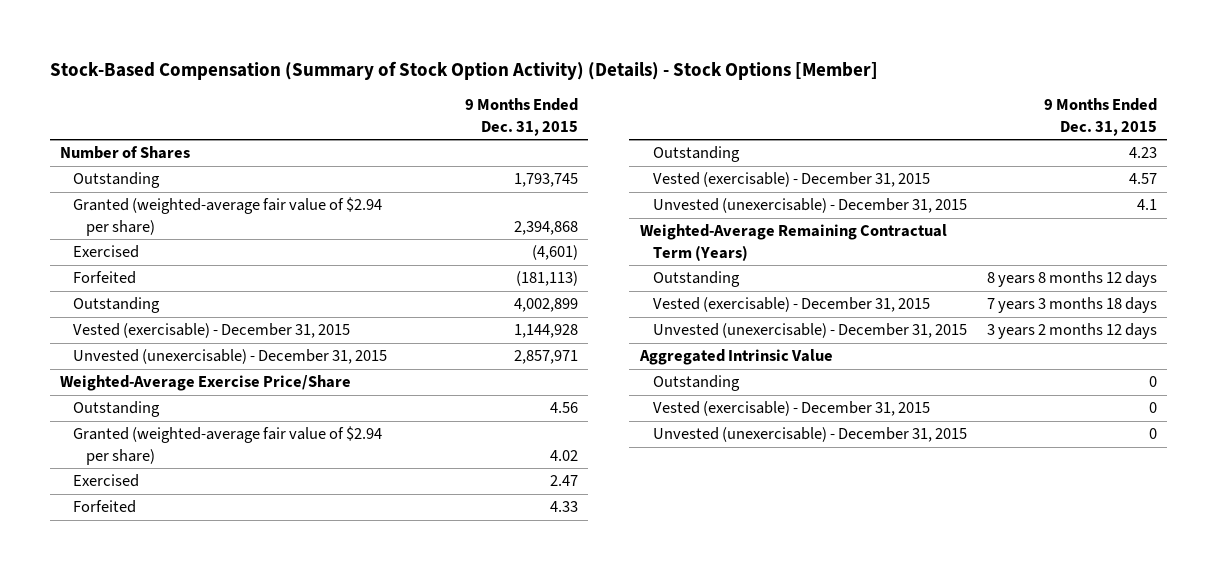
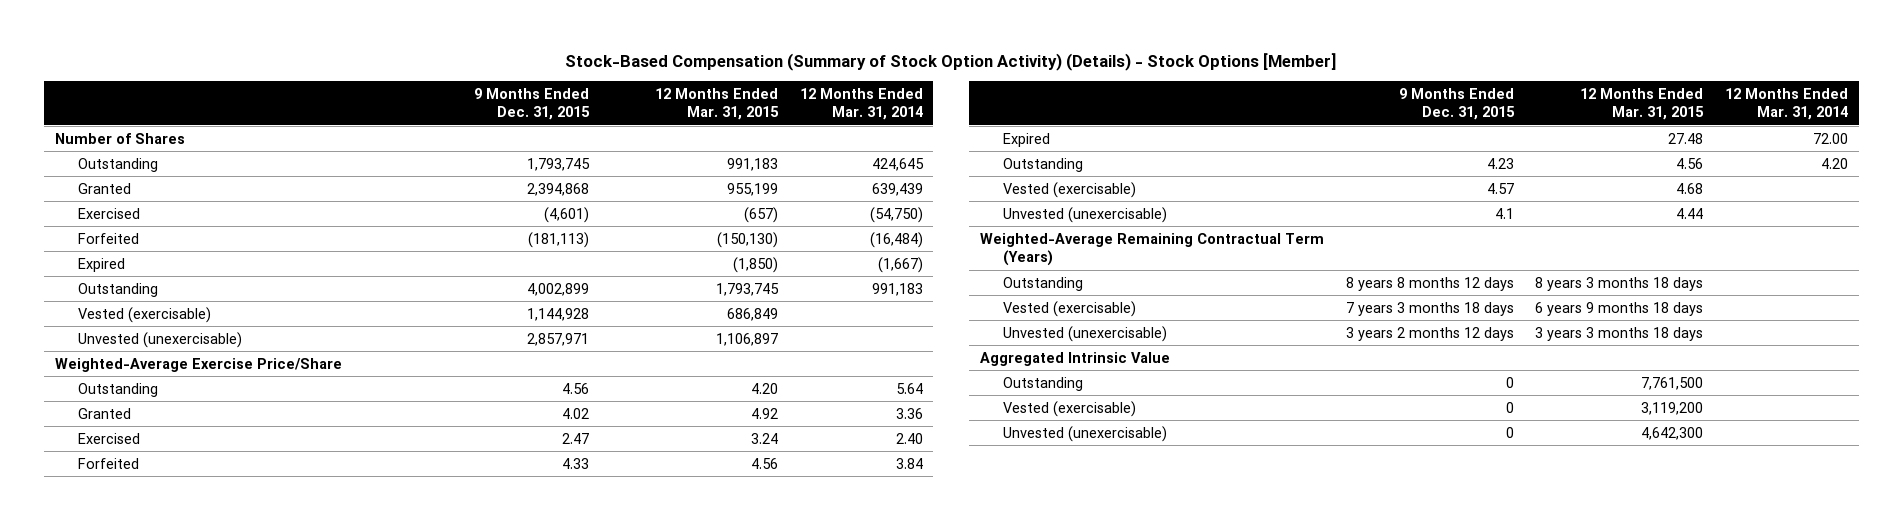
- | 9 Months Ended Dec. 31, 2015
+ | 9 Months Ended Dec. 31, 2015 | 12 Months Ended Mar. 31, 2015 | 12 Months Ended Mar. 31, 2014
- Granted (weighted-average fair value of $2.94 per share) | 2,394,868
+ Granted | 2,394,868 | 955,199 | 639,439
+ Expired | | (1,850) | (1,667)
- Vested (exercisable) - December 31, 2015 | 1,144,928
- Unvested (unexercisable) - December 31, 2015 | 2,857,971
+ Vested (exercisable) | 1,144,928 | 686,849 |
+ Unvested (unexercisable) | 2,857,971 | 1,106,897 |
- Granted (weighted-average fair value of $2.94 per share) | 4.02
+ Granted | 4.02 | 4.92 | 3.36
+ Expired | | 27.48 | 72.00
- Vested (exercisable) - December 31, 2015 | 4.57
- Unvested (unexercisable) - December 31, 2015 | 4.1
+ Vested (exercisable) | 4.57 | 4.68 |
+ Unvested (unexercisable) | 4.1 | 4.44 |
- Vested (exercisable) - December 31, 2015 | 7 years 3 months 18 days
- Unvested (unexercisable) - December 31, 2015 | 3 years 2 months 12 days
+ Vested (exercisable) | 7 years 3 months 18 days | 6 years 9 months 18 days |
+ Unvested (unexercisable) | 3 years 2 months 12 days | 3 years 3 months 18 days |
- Vested (exercisable) - December 31, 2015 | 0
- Unvested (unexercisable) - December 31, 2015 | 0
+ Vested (exercisable) | 0 | 3,119,200 |
+ Unvested (unexercisable) | 0 | 4,642,300 |

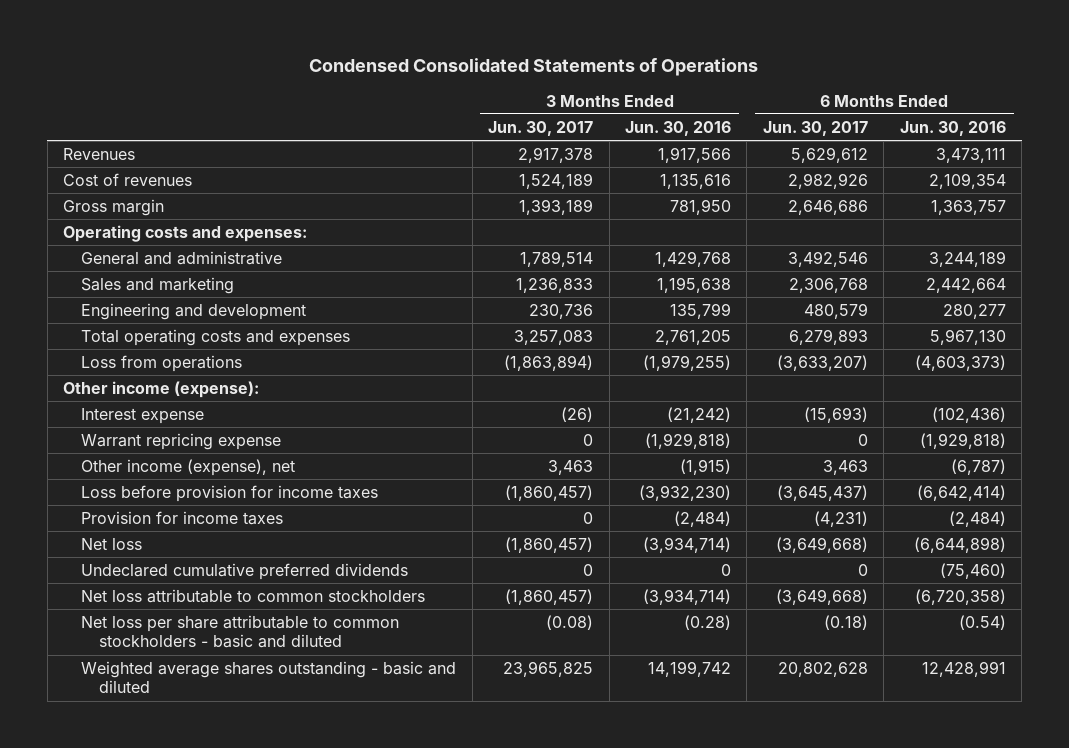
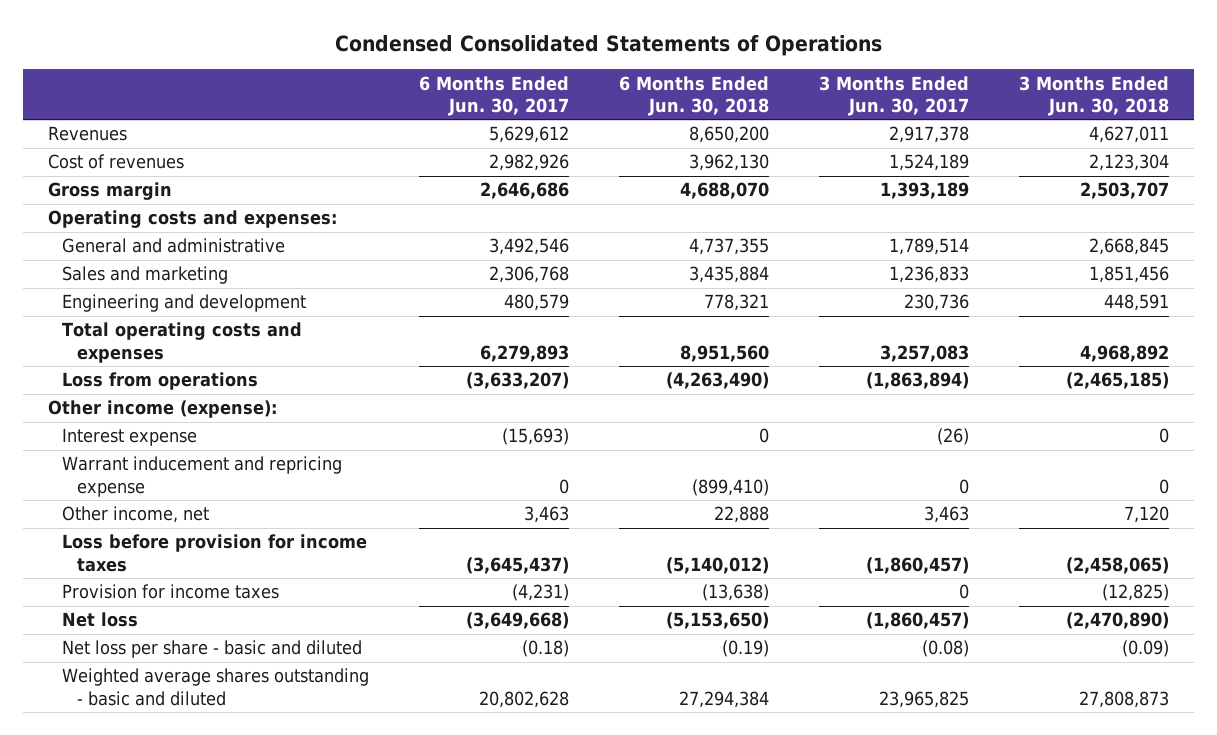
- | 3 Months Ended Jun. 30, 2017 | 3 Months Ended Jun. 30, 2016 | 6 Months Ended Jun. 30, 2017 | 6 Months Ended Jun. 30, 2016
+ | 6 Months Ended Jun. 30, 2017 | 6 Months Ended Jun. 30, 2018 | 3 Months Ended Jun. 30, 2017 | 3 Months Ended Jun. 30, 2018
- Warrant repricing expense | 0 | (1,929,818) | 0 | (1,929,818)
- Other income (expense), net | 3,463 | (1,915) | 3,463 | (6,787)
+ Warrant inducement and repricing expense | 0 | (899,410) | 0 | 0
+ Other income, net | 3,463 | 22,888 | 3,463 | 7,120
- Undeclared cumulative preferred dividends | 0 | 0 | 0 | (75,460)
- Net loss attributable to common stockholders | (1,860,457) | (3,934,714) | (3,649,668) | (6,720,358)
- Net loss per share attributable to common stockholders - basic and diluted | (0.08) | (0.28) | (0.18) | (0.54)
+ Net loss per share - basic and diluted | (0.18) | (0.19) | (0.08) | (0.09)

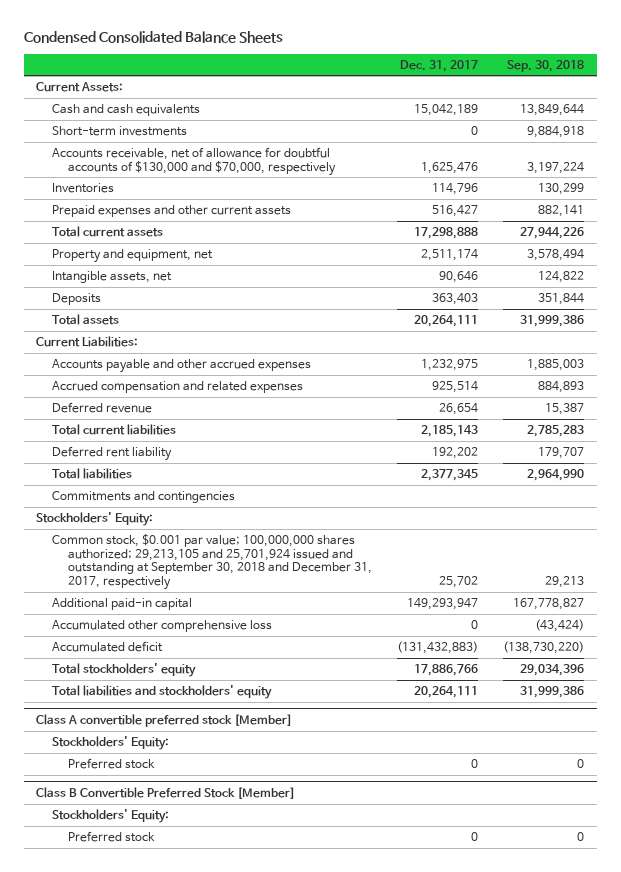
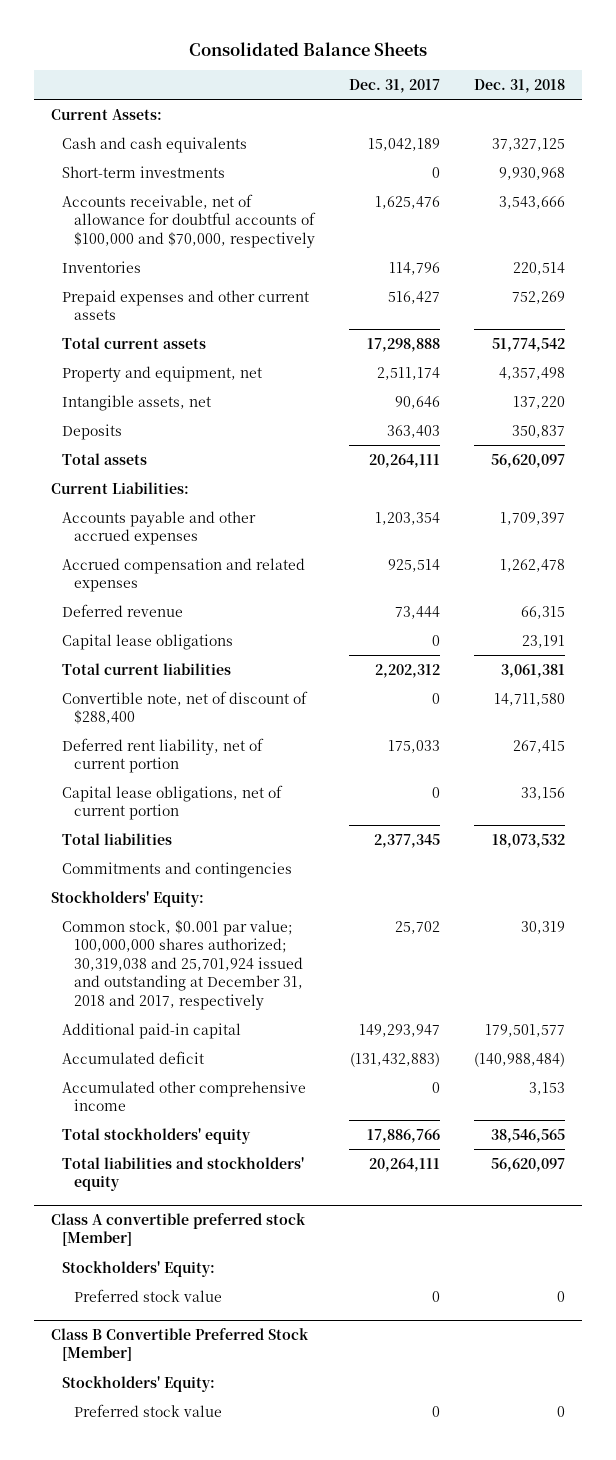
- Condensed Consolidated Balance Sheets
+ Consolidated Balance Sheets
- | Dec. 31, 2017 | Sep. 30, 2018
+ | Dec. 31, 2017 | Dec. 31, 2018
- Accounts receivable, net of allowance for doubtful accounts of $130,000 and $70,000, respectively | 1,625,476 | 3,197,224
+ Accounts receivable, net of allowance for doubtful accounts of $100,000 and $70,000, respectively | 1,625,476 | 3,543,666
- Accounts payable and other accrued expenses | 1,232,975 | 1,885,003
+ Accounts payable and other accrued expenses | 1,203,354 | 1,709,397
- Deferred revenue | 26,654 | 15,387
- Total current liabilities | 2,185,143 | 2,785,283
- Deferred rent liability | 192,202 | 179,707
+ Deferred revenue | 73,444 | 66,315
+ Capital lease obligations | 0 | 23,191
+ Total current liabilities | 2,202,312 | 3,061,381
+ Convertible note, net of discount of $288,400 | 0 | 14,711,580
+ Deferred rent liability, net of current portion | 175,033 | 267,415
+ Capital lease obligations, net of current portion | 0 | 33,156
- Common stock, $0.001 par value; 100,000,000 shares authorized; 29,213,105 and 25,701,924 issued and outstanding at September 30, 2018 and December 31, 2017, respectively | 25,702 | 29,213
+ Common stock, $0.001 par value; 100,000,000 shares authorized; 30,319,038 and 25,701,924 issued and outstanding at December 31, 2018 and 2017, respectively | 25,702 | 30,319
- Accumulated other comprehensive loss | 0 | (43,424)
+ Accumulated other comprehensive income | 0 | 3,153
@ Class A convertible preferred stock [Member]
- Preferred stock | 0 | 0
+ Preferred stock value | 0 | 0
@ Class B Convertible Preferred Stock [Member]
- Preferred stock | 0 | 0
+ Preferred stock value | 0 | 0

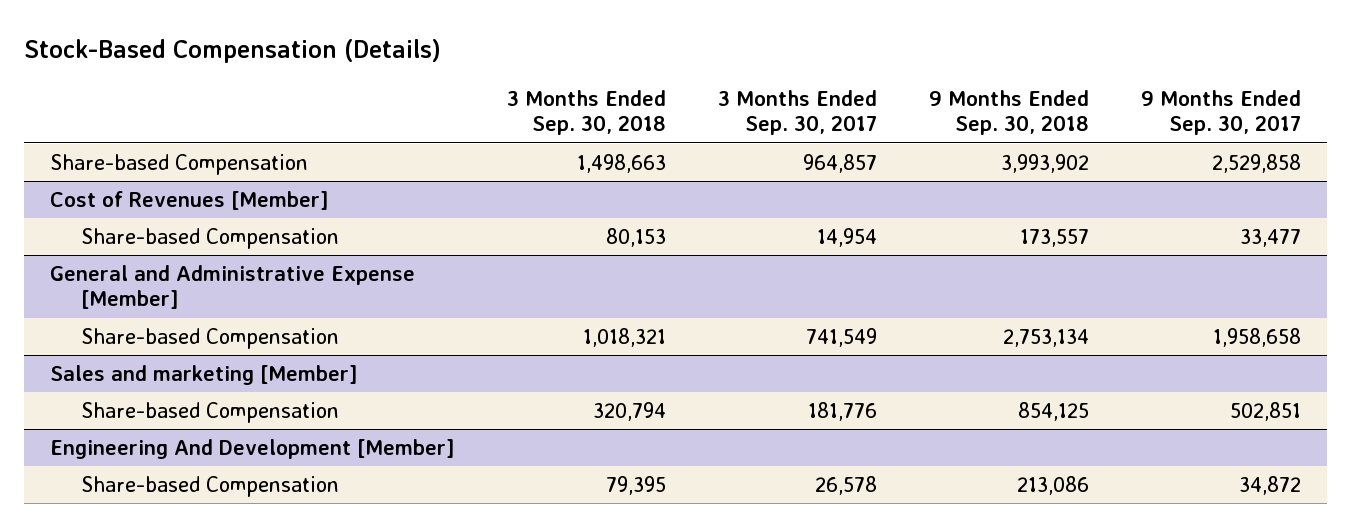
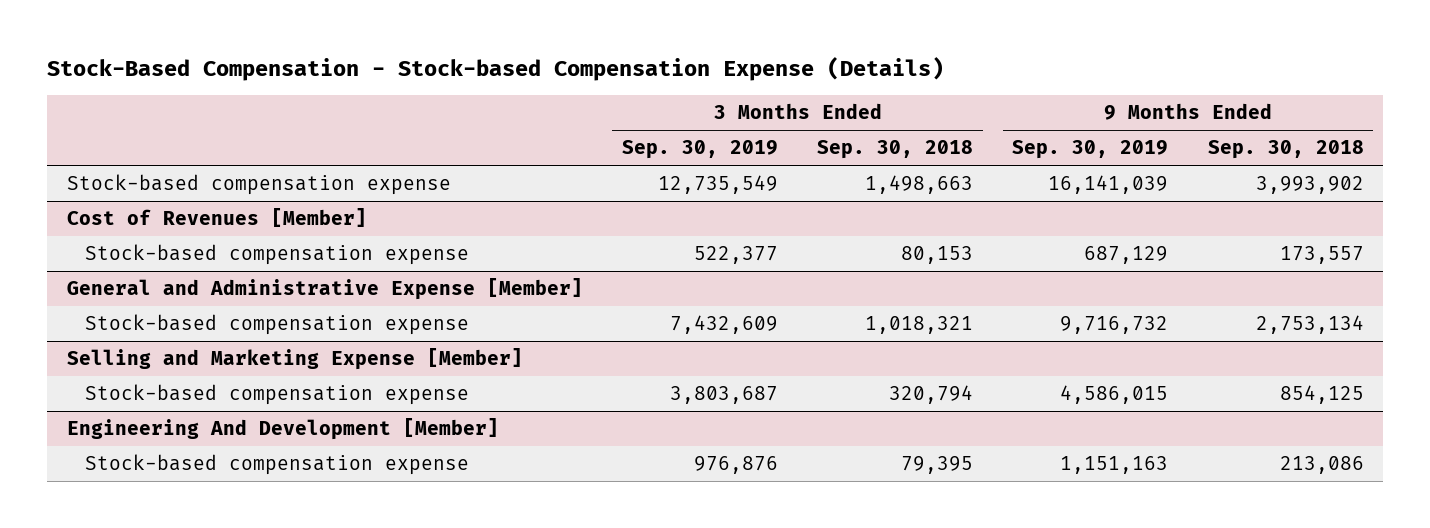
- Stock-Based Compensation (Details)
+ Stock-Based Compensation - Stock-based Compensation Expense (Details)
- | 3 Months Ended Sep. 30, 2018 | 3 Months Ended Sep. 30, 2017 | 9 Months Ended Sep. 30, 2018 | 9 Months Ended Sep. 30, 2017
+ | 3 Months Ended Sep. 30, 2019 | 3 Months Ended Sep. 30, 2018 | 9 Months Ended Sep. 30, 2019 | 9 Months Ended Sep. 30, 2018
- Share-based Compensation | 1,498,663 | 964,857 | 3,993,902 | 2,529,858
+ Stock-based compensation expense | 12,735,549 | 1,498,663 | 16,141,039 | 3,993,902
@ Cost of Revenues [Member]
- Share-based Compensation | 80,153 | 14,954 | 173,557 | 33,477
+ Stock-based compensation expense | 522,377 | 80,153 | 687,129 | 173,557
@ General and Administrative Expense [Member]
- Share-based Compensation | 1,018,321 | 741,549 | 2,753,134 | 1,958,658
- Sales and marketing [Member]
- Share-based Compensation | 320,794 | 181,776 | 854,125 | 502,851
@ General and Administrative Expense [Member]
+ Stock-based compensation expense | 7,432,609 | 1,018,321 | 9,716,732 | 2,753,134
+ Selling and Marketing Expense [Member]
+ Stock-based compensation expense | 3,803,687 | 320,794 | 4,586,015 | 854,125
@ Engineering And Development [Member]
- Share-based Compensation | 79,395 | 26,578 | 213,086 | 34,872
+ Stock-based compensation expense | 976,876 | 79,395 | 1,151,163 | 213,086

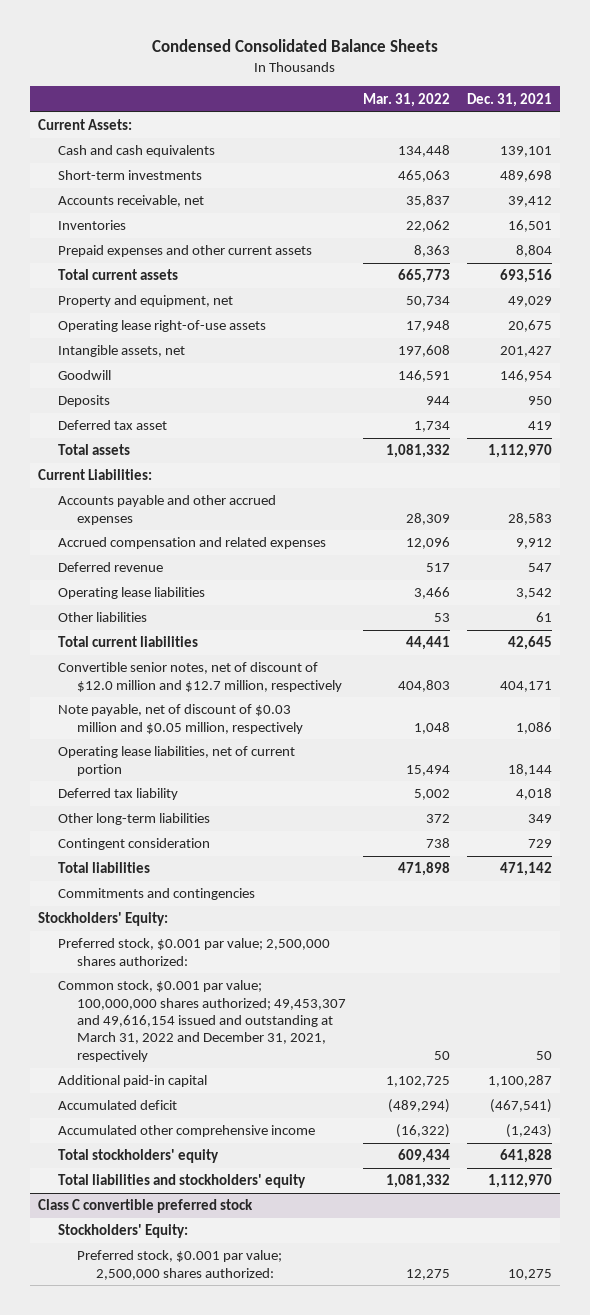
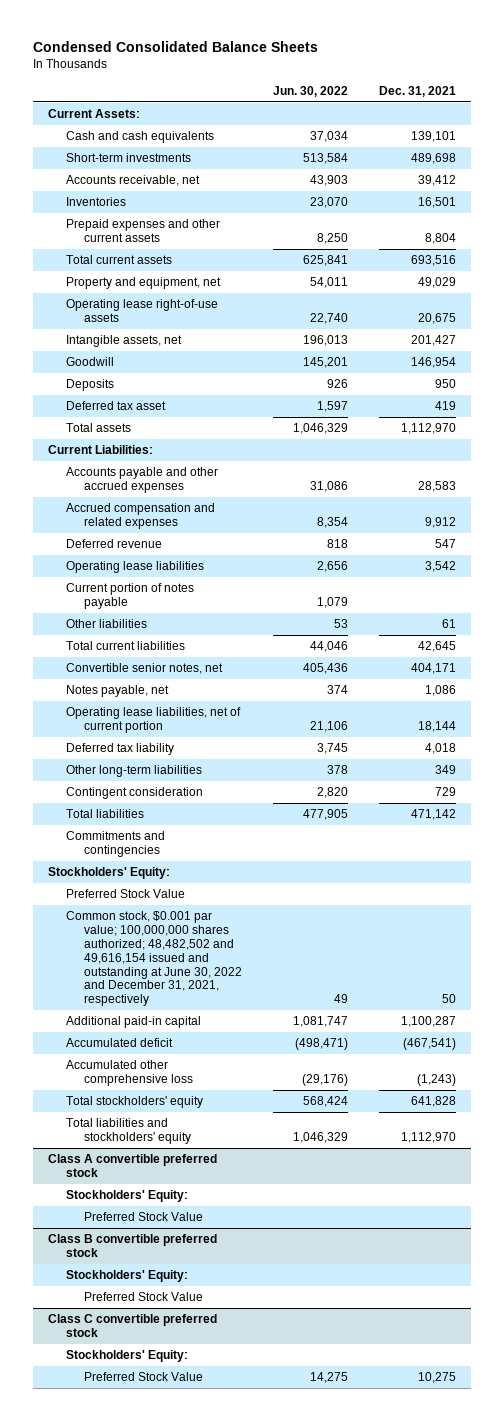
- | Mar. 31, 2022 | Dec. 31, 2021
+ | Jun. 30, 2022 | Dec. 31, 2021
+ Current portion of notes payable | 1,079 |
- Convertible senior notes, net of discount of $12.0 million and $12.7 million, respectively | 404,803 | 404,171
- Note payable, net of discount of $0.03 million and $0.05 million, respectively | 1,048 | 1,086
+ Convertible senior notes, net | 405,436 | 404,171
+ Notes payable, net | 374 | 1,086
- Preferred stock, $0.001 par value; 2,500,000 shares authorized:
- Common stock, $0.001 par value; 100,000,000 shares authorized; 49,453,307 and 49,616,154 issued and outstanding at March 31, 2022 and December 31, 2021, respectively | 50 | 50
+ Preferred Stock Value
+ Common stock, $0.001 par value; 100,000,000 shares authorized; 48,482,502 and 49,616,154 issued and outstanding at June 30, 2022 and December 31, 2021, respectively | 49 | 50
- Accumulated other comprehensive income | (16,322) | (1,243)
+ Accumulated other comprehensive loss | (29,176) | (1,243)
+ Class A convertible preferred stock
+ Stockholders' Equity:
+ Preferred Stock Value
+ Class B convertible preferred stock
+ Stockholders' Equity:
+ Preferred Stock Value
@ Class C convertible preferred stock
- Preferred stock, $0.001 par value; 2,500,000 shares authorized: | 12,275 | 10,275
+ Preferred Stock Value | 14,275 | 10,275

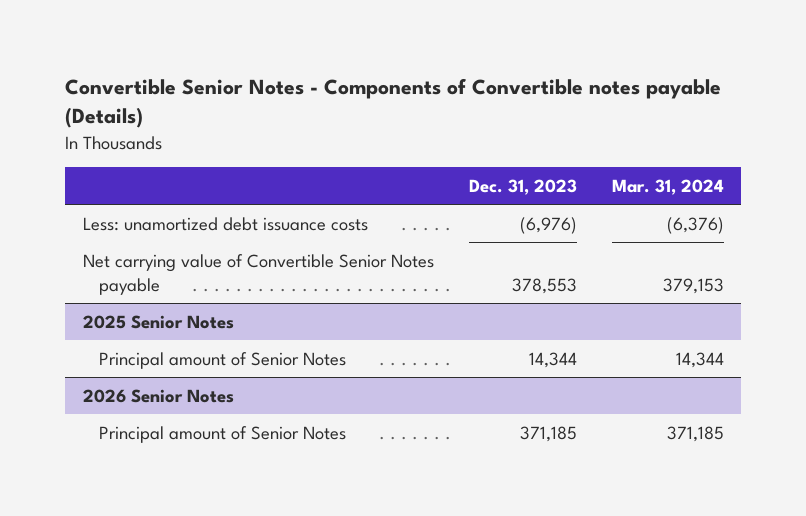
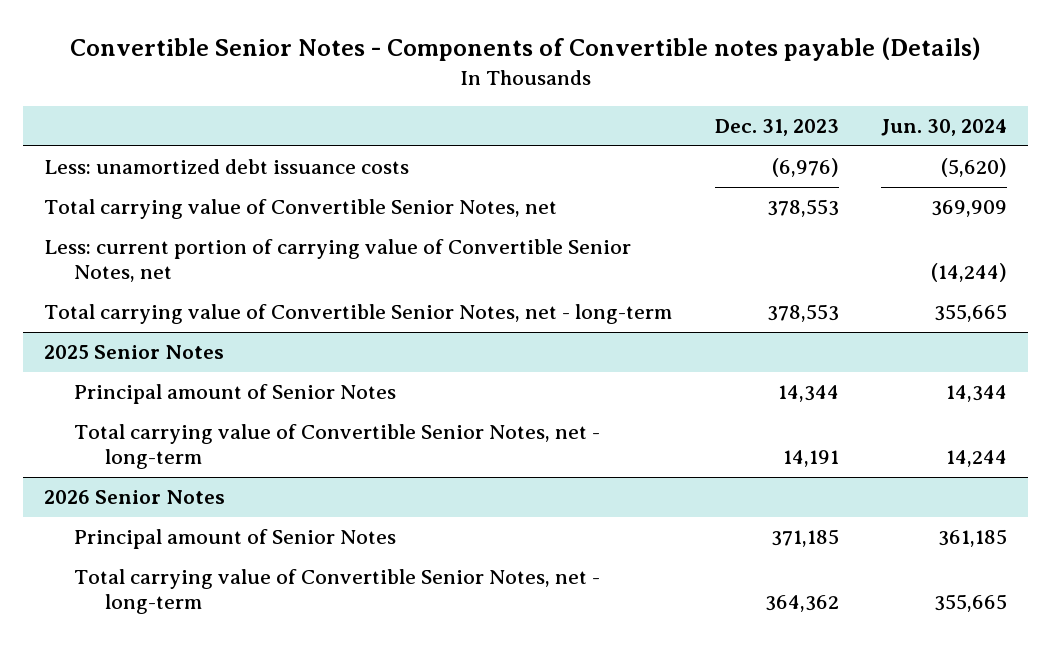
- | Dec. 31, 2023 | Mar. 31, 2024
+ | Dec. 31, 2023 | Jun. 30, 2024
- Net carrying value of Convertible Senior Notes payable | 378,553 | 379,153
+ Total carrying value of Convertible Senior Notes, net | 378,553 | 369,909
+ Less: current portion of carrying value of Convertible Senior Notes, net | | (14,244)
+ Total carrying value of Convertible Senior Notes, net - long-term | 378,553 | 355,665
@ 2025 Senior Notes
+ Total carrying value of Convertible Senior Notes, net - long-term | 14,191 | 14,244
@ 2026 Senior Notes
+ Total carrying value of Convertible Senior Notes, net - long-term | 364,362 | 355,665

